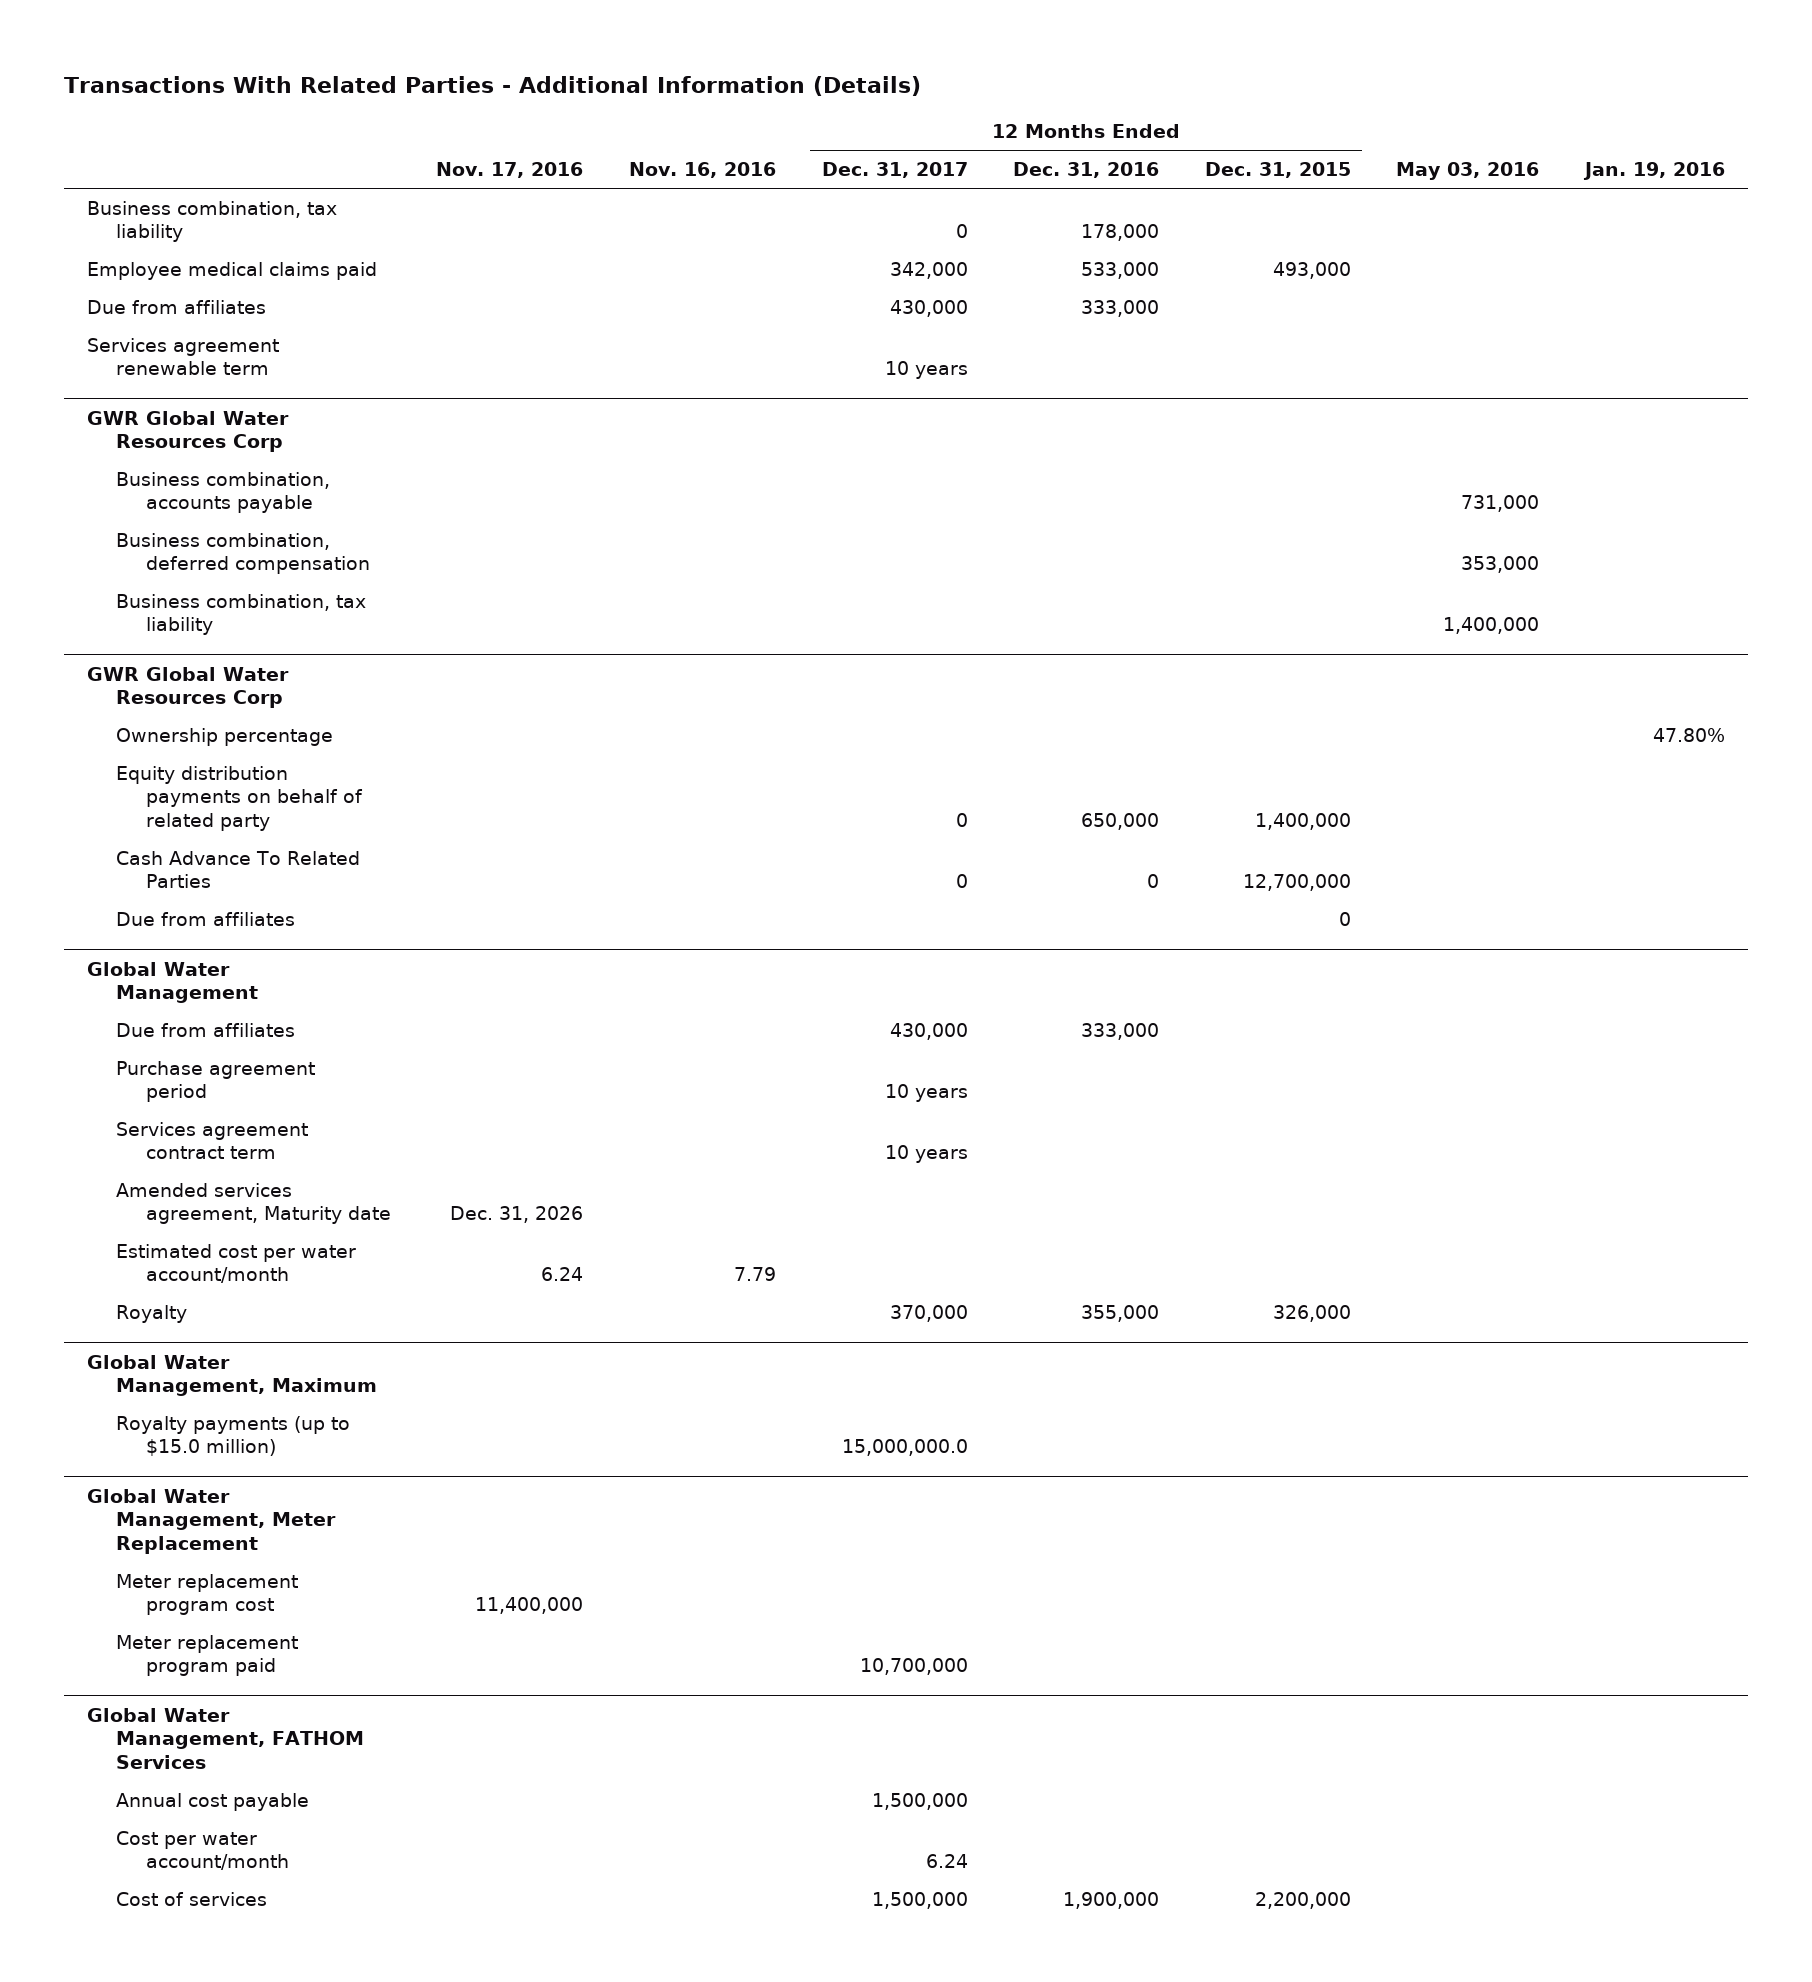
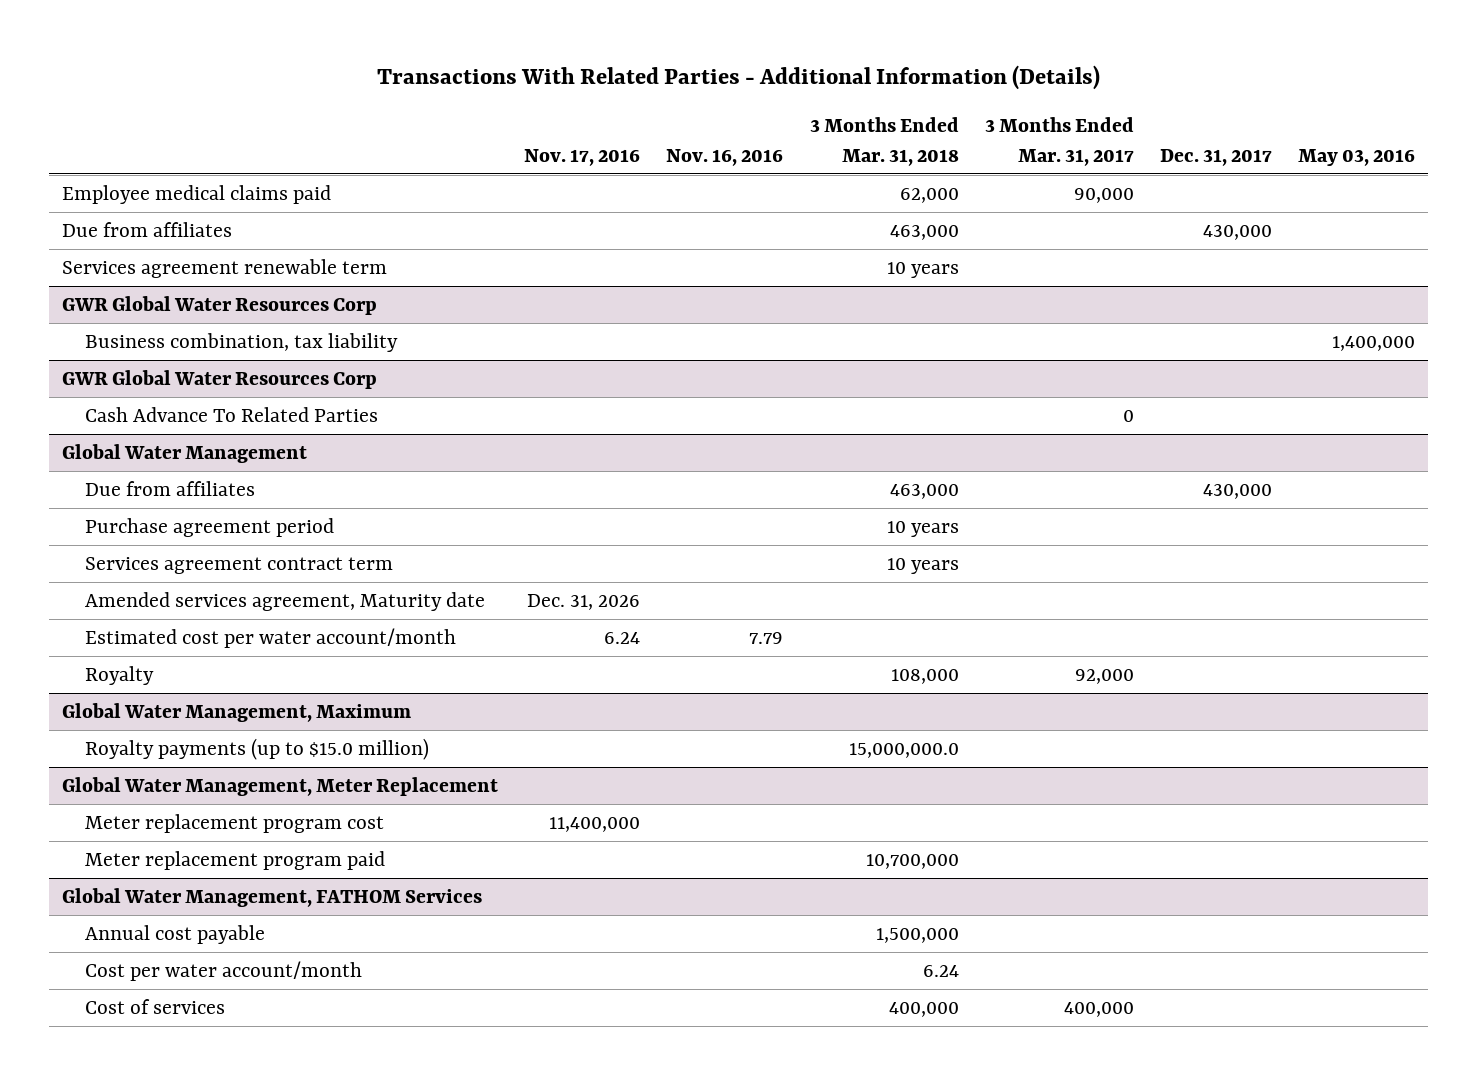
- | Nov. 17, 2016 | Nov. 16, 2016 | 12 Months Ended Dec. 31, 2017 | 12 Months Ended Dec. 31, 2016 | 12 Months Ended Dec. 31, 2015 | May 03, 2016 | Jan. 19, 2016
+ | Nov. 17, 2016 | Nov. 16, 2016 | 3 Months Ended Mar. 31, 2018 | 3 Months Ended Mar. 31, 2017 | Dec. 31, 2017 | May 03, 2016
- Business combination, tax liability | | | 0 | 178,000 | | |
@ GWR Global Water Resources Corp
- Business combination, accounts payable | | | | | | 731,000 |
- Business combination, deferred compensation | | | | | | 353,000 |
- Ownership percentage | | | | | | | 47.80%
- Equity distribution payments on behalf of related party | | | 0 | 650,000 | 1,400,000 | |
- Due from affiliates | | | | | 0 | |

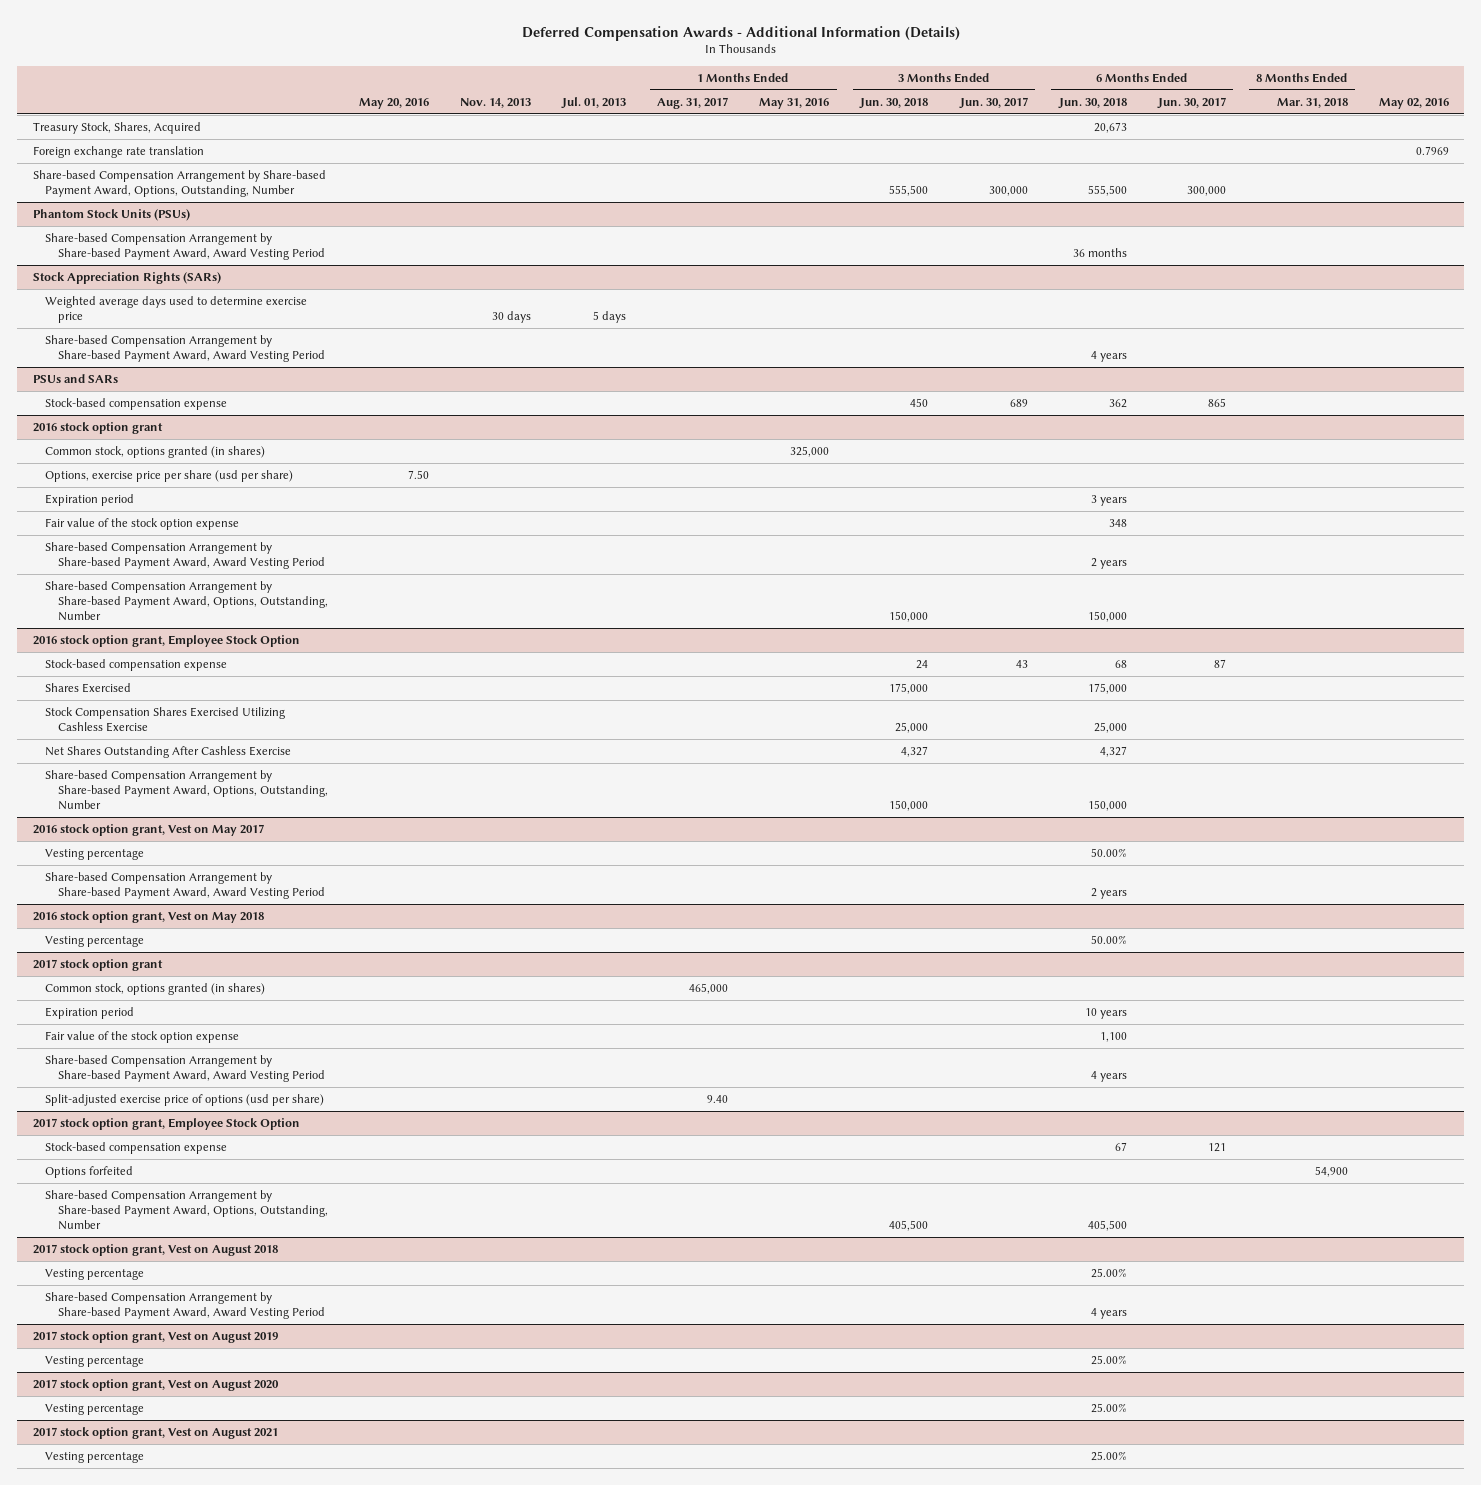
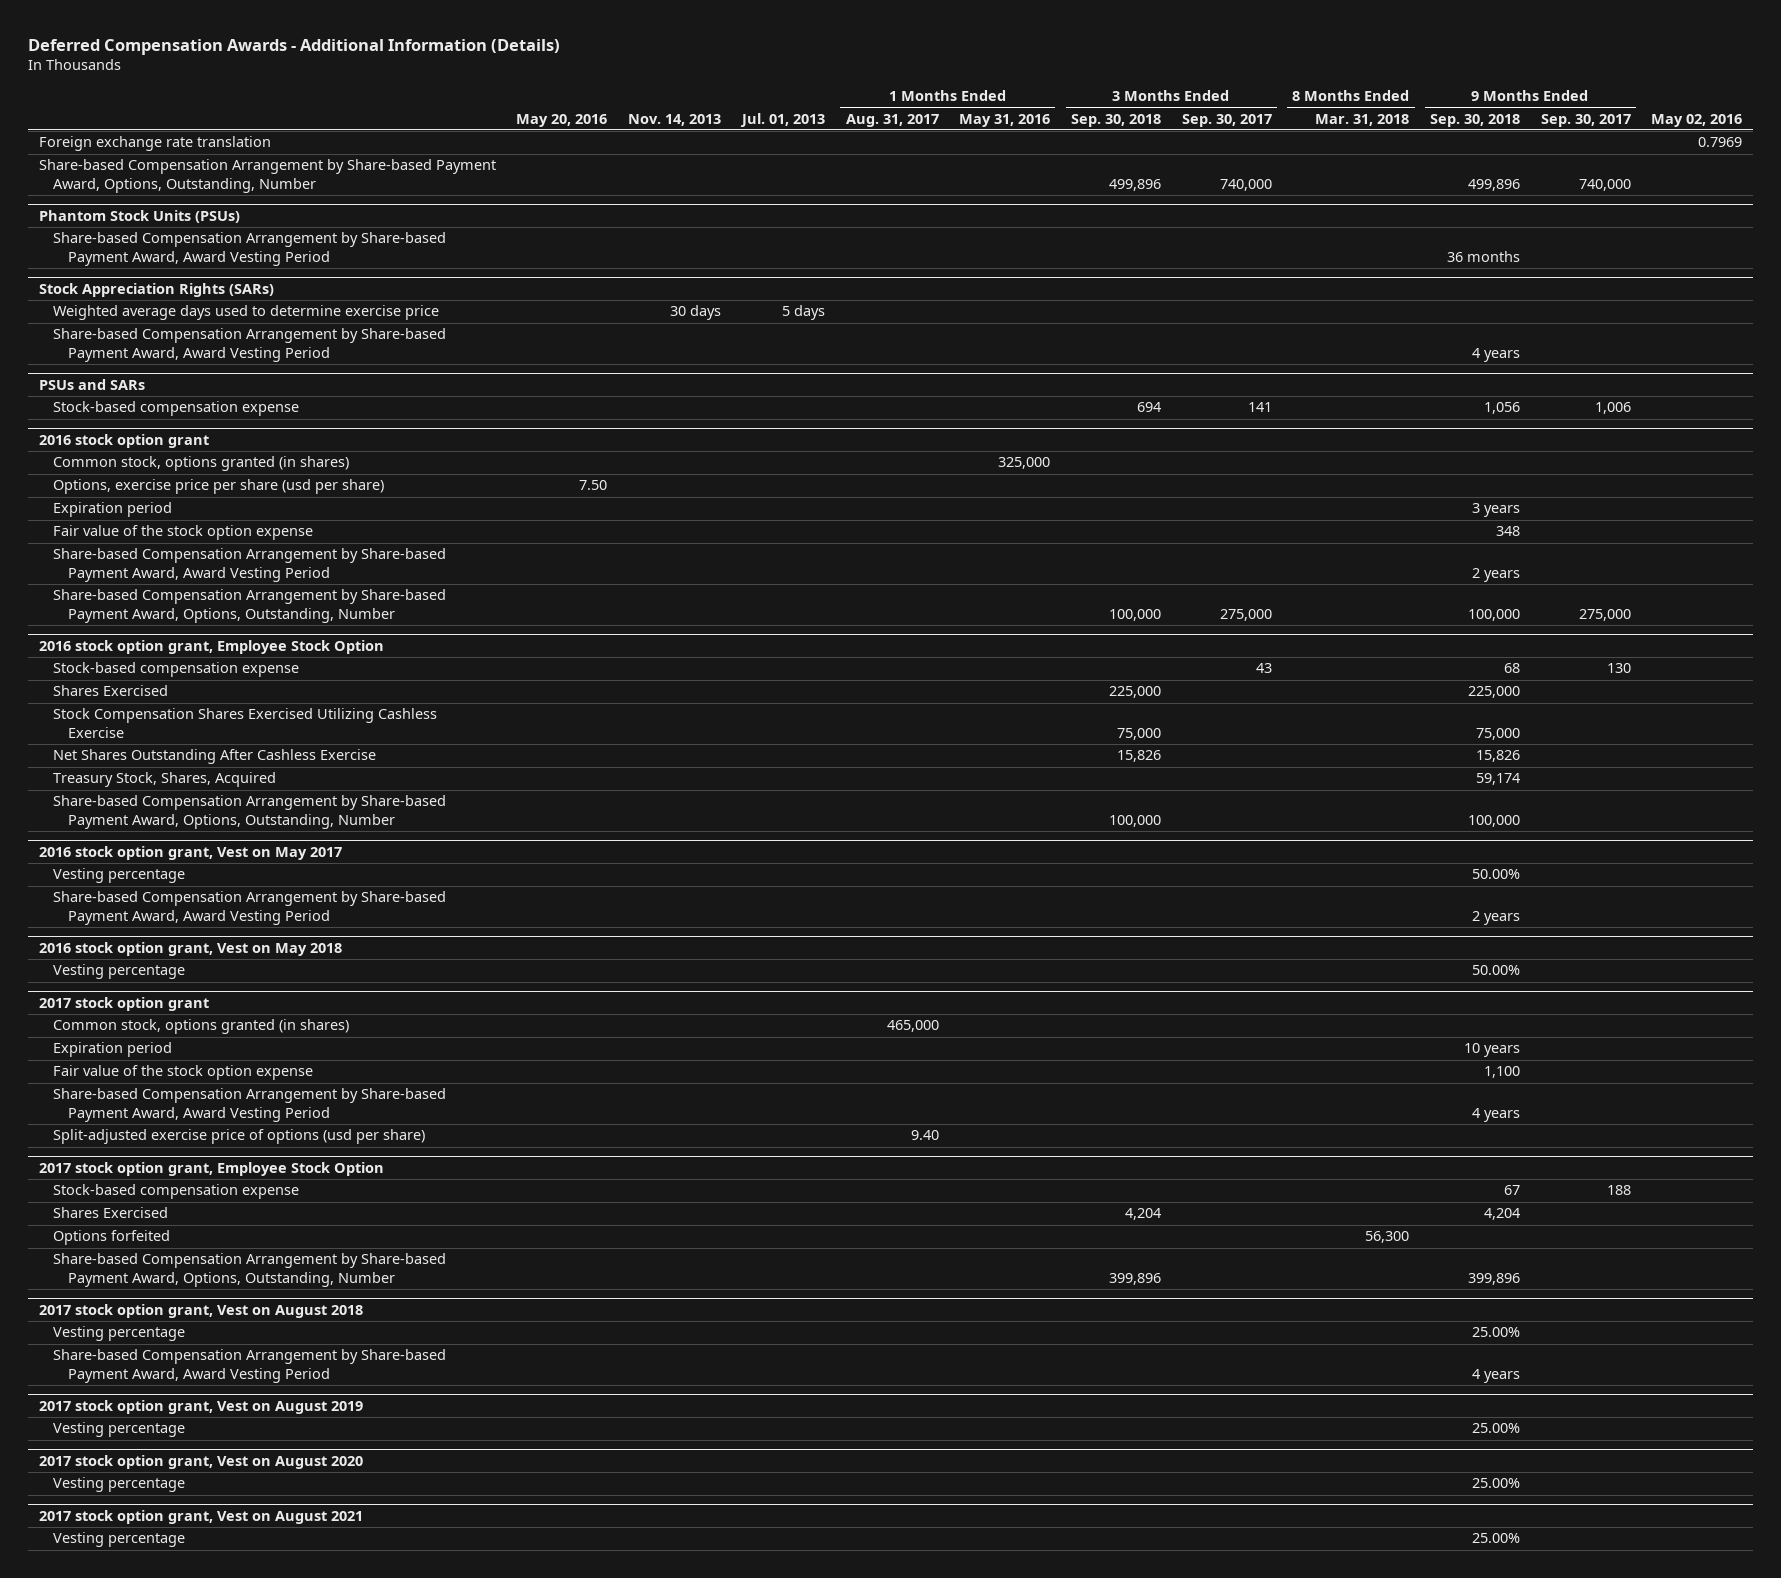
- | May 20, 2016 | Nov. 14, 2013 | Jul. 01, 2013 | 1 Months Ended Aug. 31, 2017 | 1 Months Ended May 31, 2016 | 3 Months Ended Jun. 30, 2018 | 3 Months Ended Jun. 30, 2017 | 6 Months Ended Jun. 30, 2018 | 6 Months Ended Jun. 30, 2017 | 8 Months Ended Mar. 31, 2018 | May 02, 2016
+ | May 20, 2016 | Nov. 14, 2013 | Jul. 01, 2013 | 1 Months Ended Aug. 31, 2017 | 1 Months Ended May 31, 2016 | 3 Months Ended Sep. 30, 2018 | 3 Months Ended Sep. 30, 2017 | 8 Months Ended Mar. 31, 2018 | 9 Months Ended Sep. 30, 2018 | 9 Months Ended Sep. 30, 2017 | May 02, 2016
- Treasury Stock, Shares, Acquired | | | | | | | | 20,673 | | |
@ 2016 stock option grant, Employee Stock Option
+ Treasury Stock, Shares, Acquired | | | | | | | | | 59,174 | |
@ 2017 stock option grant, Employee Stock Option
- Options forfeited | | | | | | | | | | 54,900 |
+ Shares Exercised | | | | | | 4,204 | | | 4,204 | |
+ Options forfeited | | | | | | | | 56,300 | | |

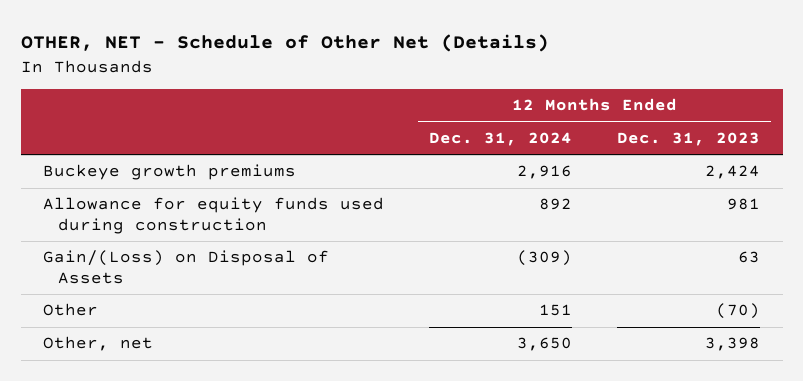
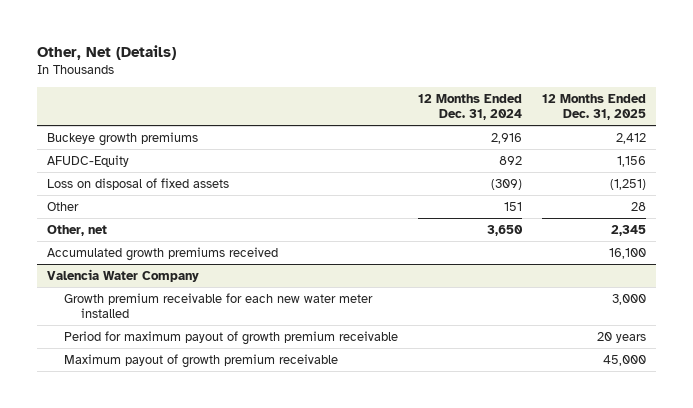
- OTHER, NET - Schedule of Other Net (Details)
+ Other, Net (Details)
- | 12 Months Ended Dec. 31, 2024 | 12 Months Ended Dec. 31, 2023
+ | 12 Months Ended Dec. 31, 2024 | 12 Months Ended Dec. 31, 2025
- Allowance for equity funds used during construction | 892 | 981
- Gain/(Loss) on Disposal of Assets | (309) | 63
+ AFUDC-Equity | 892 | 1,156
+ Loss on disposal of fixed assets | (309) | (1,251)
+ Accumulated growth premiums received | | 16,100
+ Valencia Water Company
+ Growth premium receivable for each new water meter installed | | 3,000
+ Period for maximum payout of growth premium receivable | | 20 years
+ Maximum payout of growth premium receivable | | 45,000

